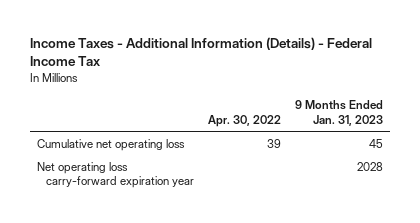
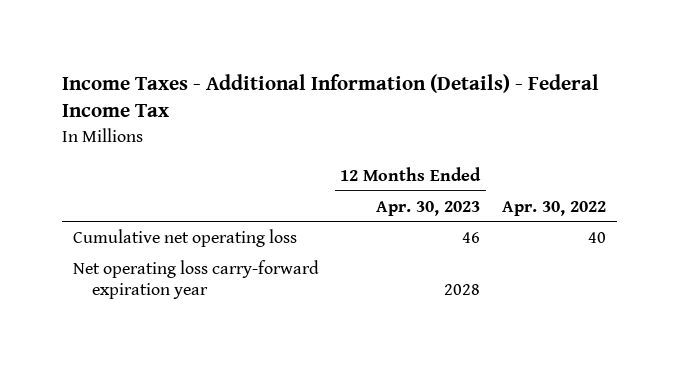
- | Apr. 30, 2022 | 9 Months Ended Jan. 31, 2023
+ | 12 Months Ended Apr. 30, 2023 | Apr. 30, 2022
- Cumulative net operating loss | 39 | 45
+ Cumulative net operating loss | 46 | 40

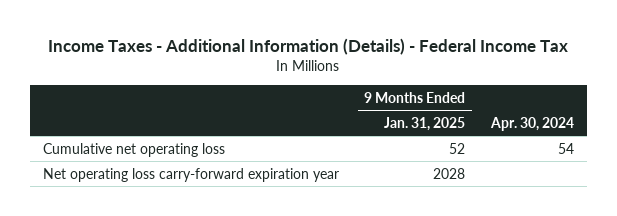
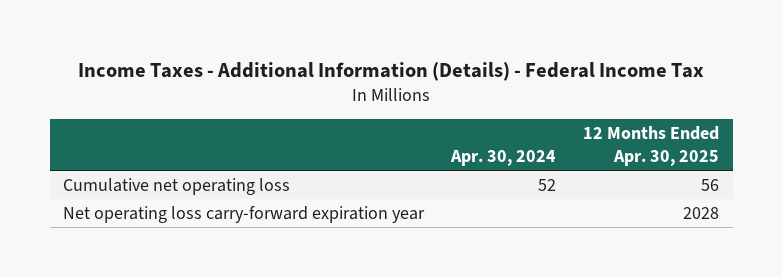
- | 9 Months Ended Jan. 31, 2025 | Apr. 30, 2024
+ | Apr. 30, 2024 | 12 Months Ended Apr. 30, 2025
- Cumulative net operating loss | 52 | 54
+ Cumulative net operating loss | 52 | 56

